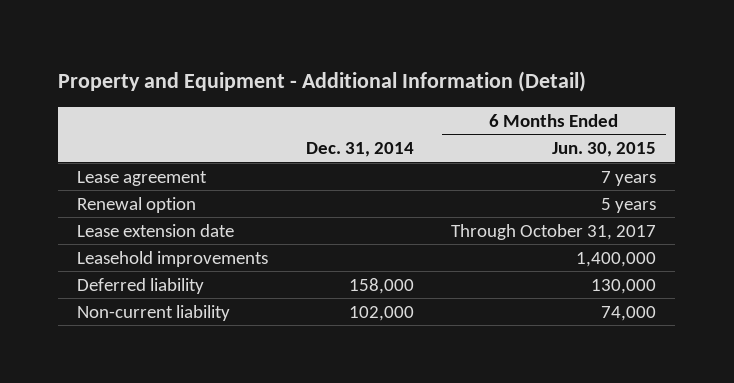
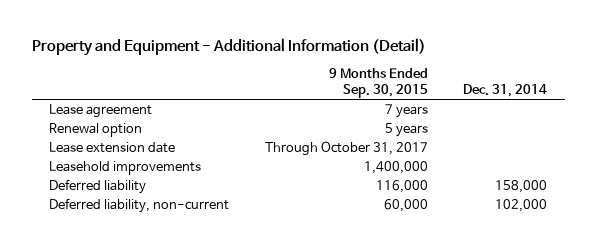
- | Dec. 31, 2014 | 6 Months Ended Jun. 30, 2015
+ | 9 Months Ended Sep. 30, 2015 | Dec. 31, 2014
- Non-current liability | 102,000 | 74,000
+ Deferred liability, non-current | 60,000 | 102,000

